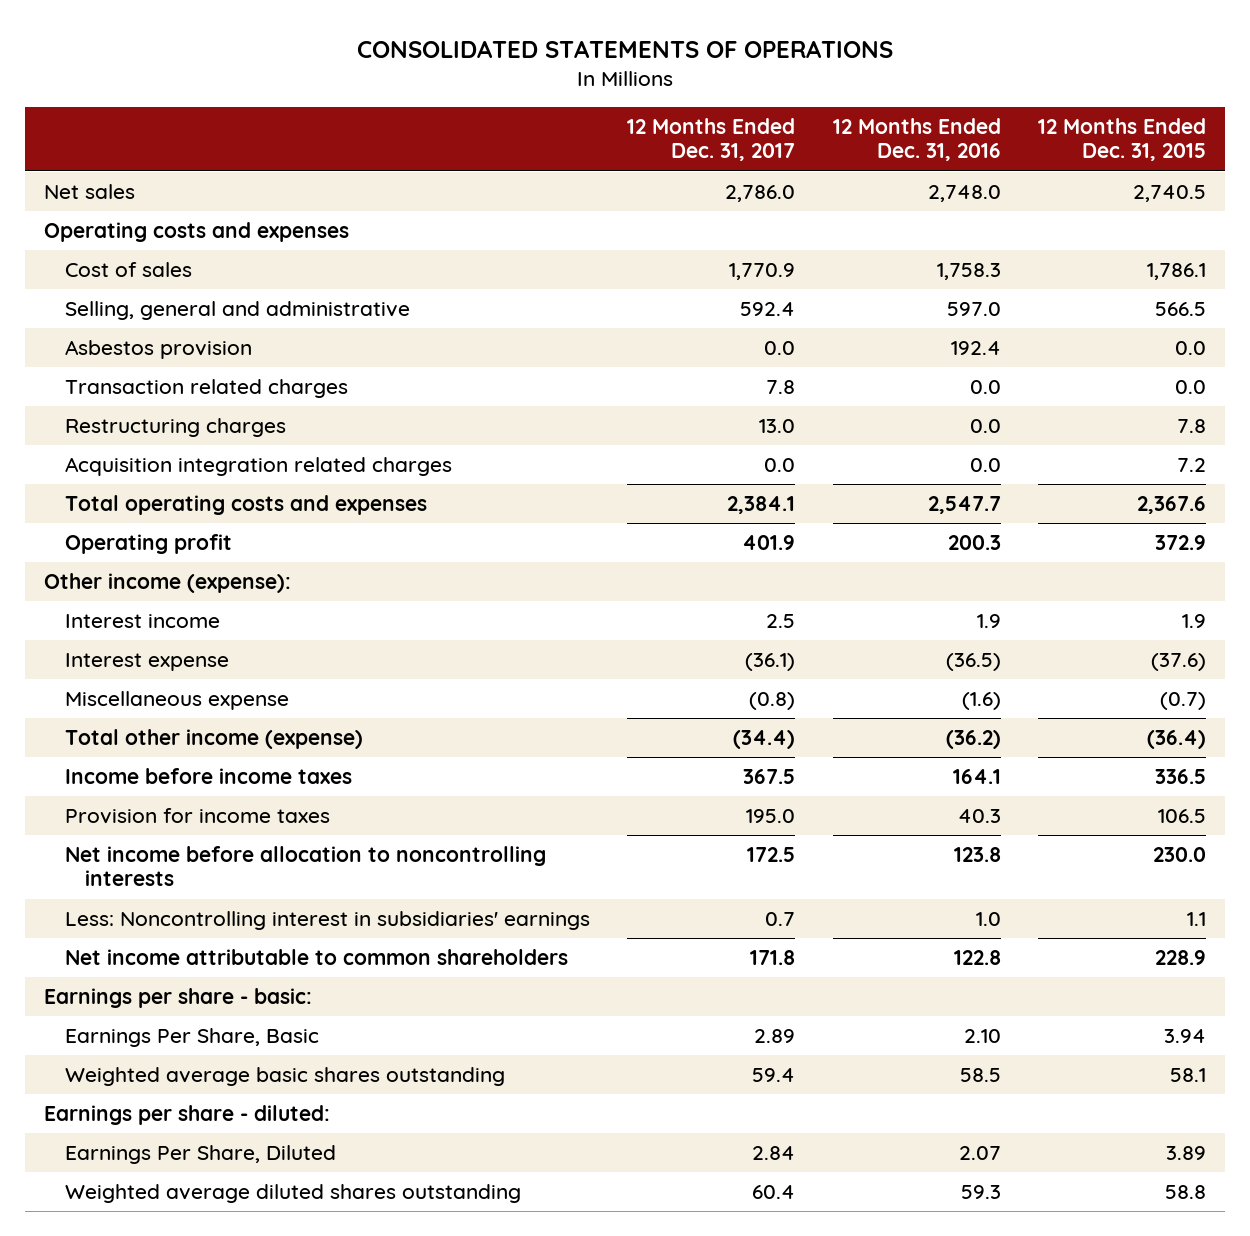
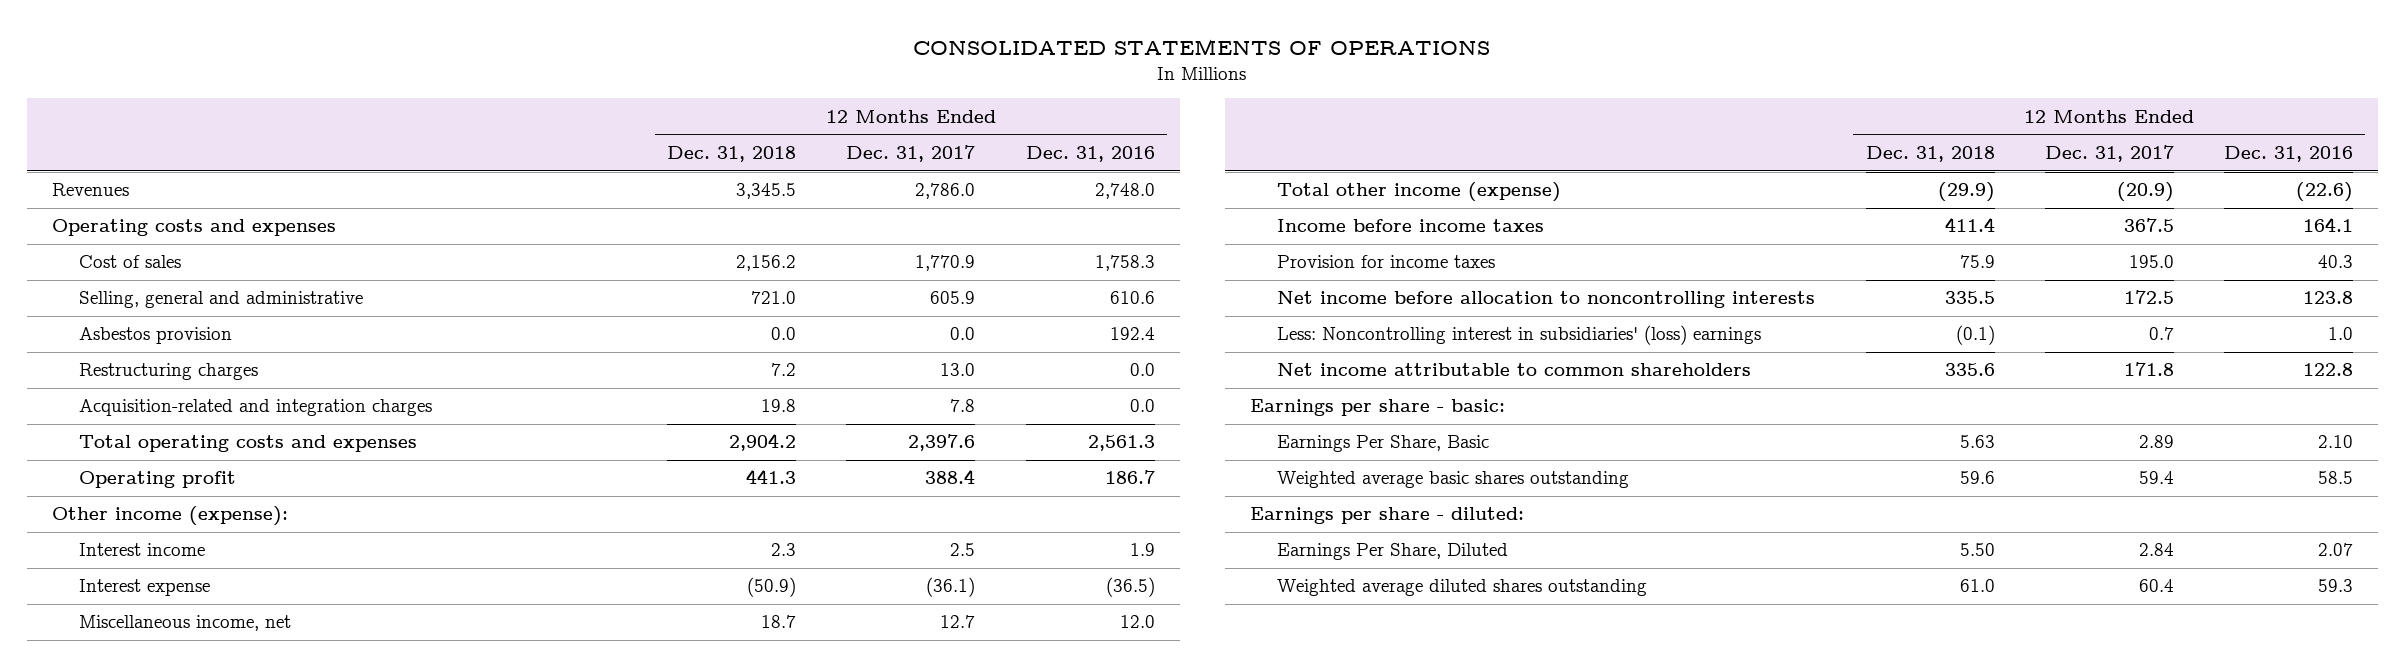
- | 12 Months Ended Dec. 31, 2017 | 12 Months Ended Dec. 31, 2016 | 12 Months Ended Dec. 31, 2015
+ | 12 Months Ended Dec. 31, 2018 | 12 Months Ended Dec. 31, 2017 | 12 Months Ended Dec. 31, 2016
- Net sales | 2,786.0 | 2,748.0 | 2,740.5
+ Revenues | 3,345.5 | 2,786.0 | 2,748.0
- Selling, general and administrative | 592.4 | 597.0 | 566.5
+ Selling, general and administrative | 721.0 | 605.9 | 610.6
- Transaction related charges | 7.8 | 0.0 | 0.0
- Acquisition integration related charges | 0.0 | 0.0 | 7.2
- Total operating costs and expenses | 2,384.1 | 2,547.7 | 2,367.6
- Operating profit | 401.9 | 200.3 | 372.9
+ Acquisition-related and integration charges | 19.8 | 7.8 | 0.0
+ Total operating costs and expenses | 2,904.2 | 2,397.6 | 2,561.3
+ Operating profit | 441.3 | 388.4 | 186.7
- Miscellaneous expense | (0.8) | (1.6) | (0.7)
- Total other income (expense) | (34.4) | (36.2) | (36.4)
+ Miscellaneous income, net | 18.7 | 12.7 | 12.0
+ Total other income (expense) | (29.9) | (20.9) | (22.6)
- Less: Noncontrolling interest in subsidiaries' earnings | 0.7 | 1.0 | 1.1
+ Less: Noncontrolling interest in subsidiaries' (loss) earnings | (0.1) | 0.7 | 1.0

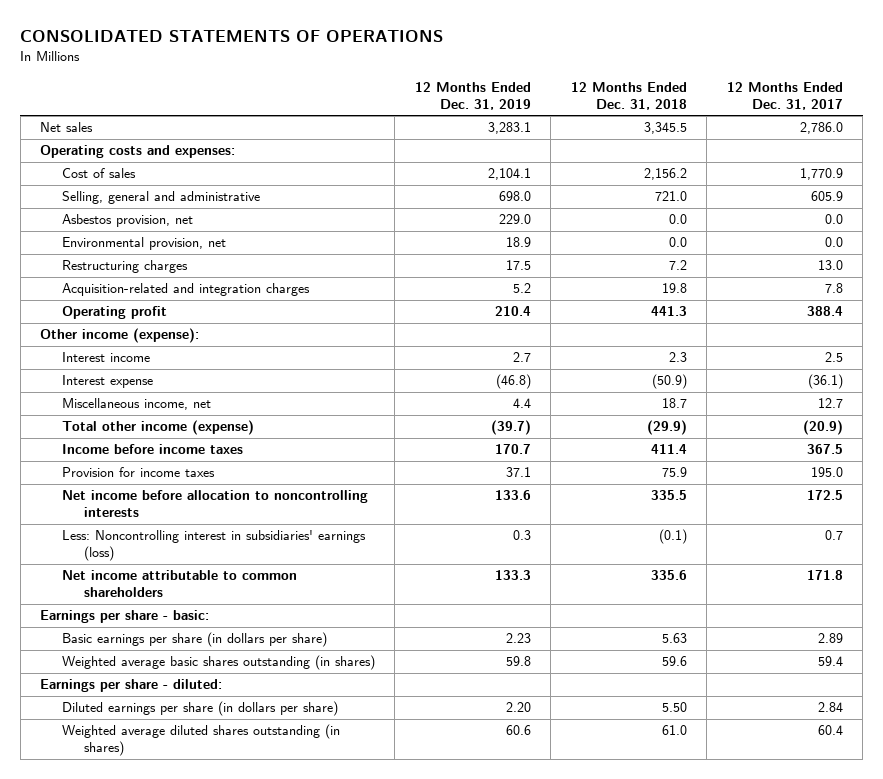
- | 12 Months Ended Dec. 31, 2018 | 12 Months Ended Dec. 31, 2017 | 12 Months Ended Dec. 31, 2016
+ | 12 Months Ended Dec. 31, 2019 | 12 Months Ended Dec. 31, 2018 | 12 Months Ended Dec. 31, 2017
- Revenues | 3,345.5 | 2,786.0 | 2,748.0
- Operating costs and expenses
+ Net sales | 3,283.1 | 3,345.5 | 2,786.0
+ Operating costs and expenses:
- Asbestos provision | 0.0 | 0.0 | 192.4
+ Asbestos provision, net | 229.0 | 0.0 | 0.0
+ Environmental provision, net | 18.9 | 0.0 | 0.0
- Total operating costs and expenses | 2,904.2 | 2,397.6 | 2,561.3
- Less: Noncontrolling interest in subsidiaries' (loss) earnings | (0.1) | 0.7 | 1.0
+ Less: Noncontrolling interest in subsidiaries' earnings (loss) | 0.3 | (0.1) | 0.7
- Earnings Per Share, Basic | 5.63 | 2.89 | 2.10
- Weighted average basic shares outstanding | 59.6 | 59.4 | 58.5
+ Basic earnings per share (in dollars per share) | 2.23 | 5.63 | 2.89
+ Weighted average basic shares outstanding (in shares) | 59.8 | 59.6 | 59.4
- Earnings Per Share, Diluted | 5.50 | 2.84 | 2.07
- Weighted average diluted shares outstanding | 61.0 | 60.4 | 59.3
+ Diluted earnings per share (in dollars per share) | 2.20 | 5.50 | 2.84
+ Weighted average diluted shares outstanding (in shares) | 60.6 | 61.0 | 60.4

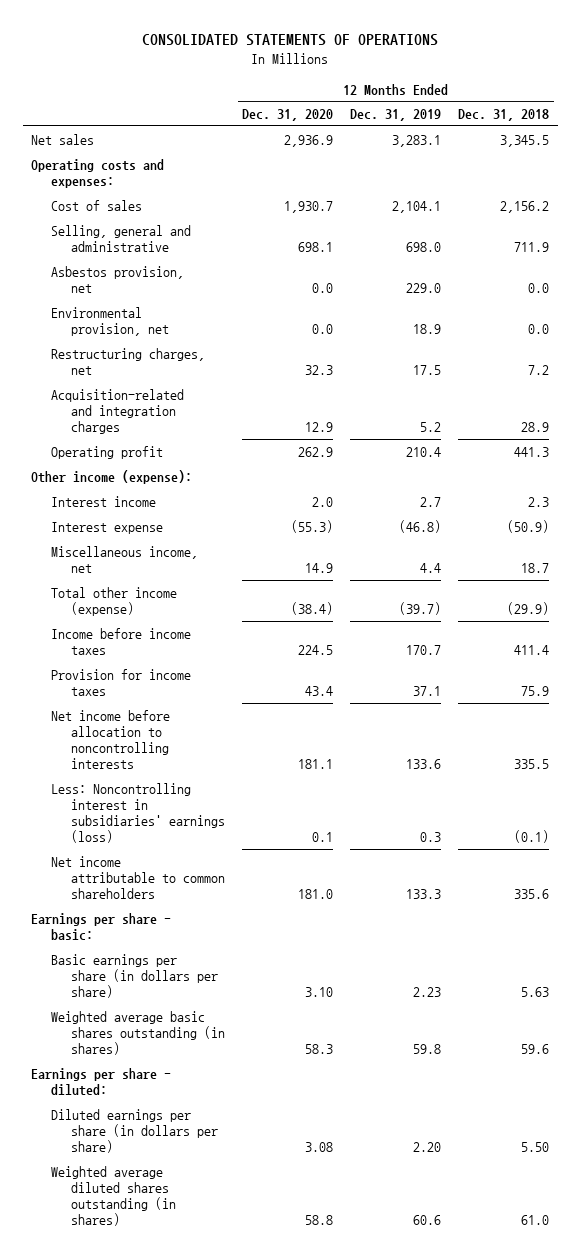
- | 12 Months Ended Dec. 31, 2019 | 12 Months Ended Dec. 31, 2018 | 12 Months Ended Dec. 31, 2017
+ | 12 Months Ended Dec. 31, 2020 | 12 Months Ended Dec. 31, 2019 | 12 Months Ended Dec. 31, 2018
- Selling, general and administrative | 698.0 | 721.0 | 605.9
+ Selling, general and administrative | 698.1 | 698.0 | 711.9
- Restructuring charges | 17.5 | 7.2 | 13.0
- Acquisition-related and integration charges | 5.2 | 19.8 | 7.8
+ Restructuring charges, net | 32.3 | 17.5 | 7.2
+ Acquisition-related and integration charges | 12.9 | 5.2 | 28.9

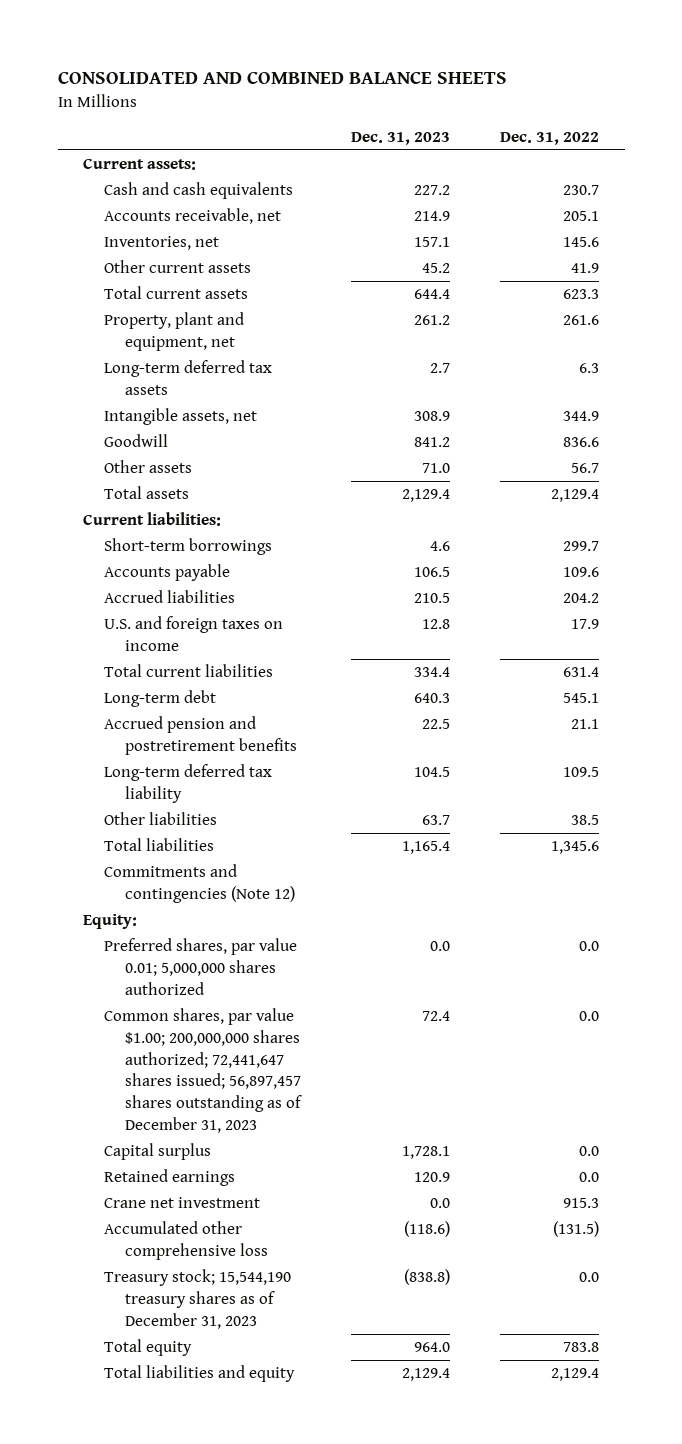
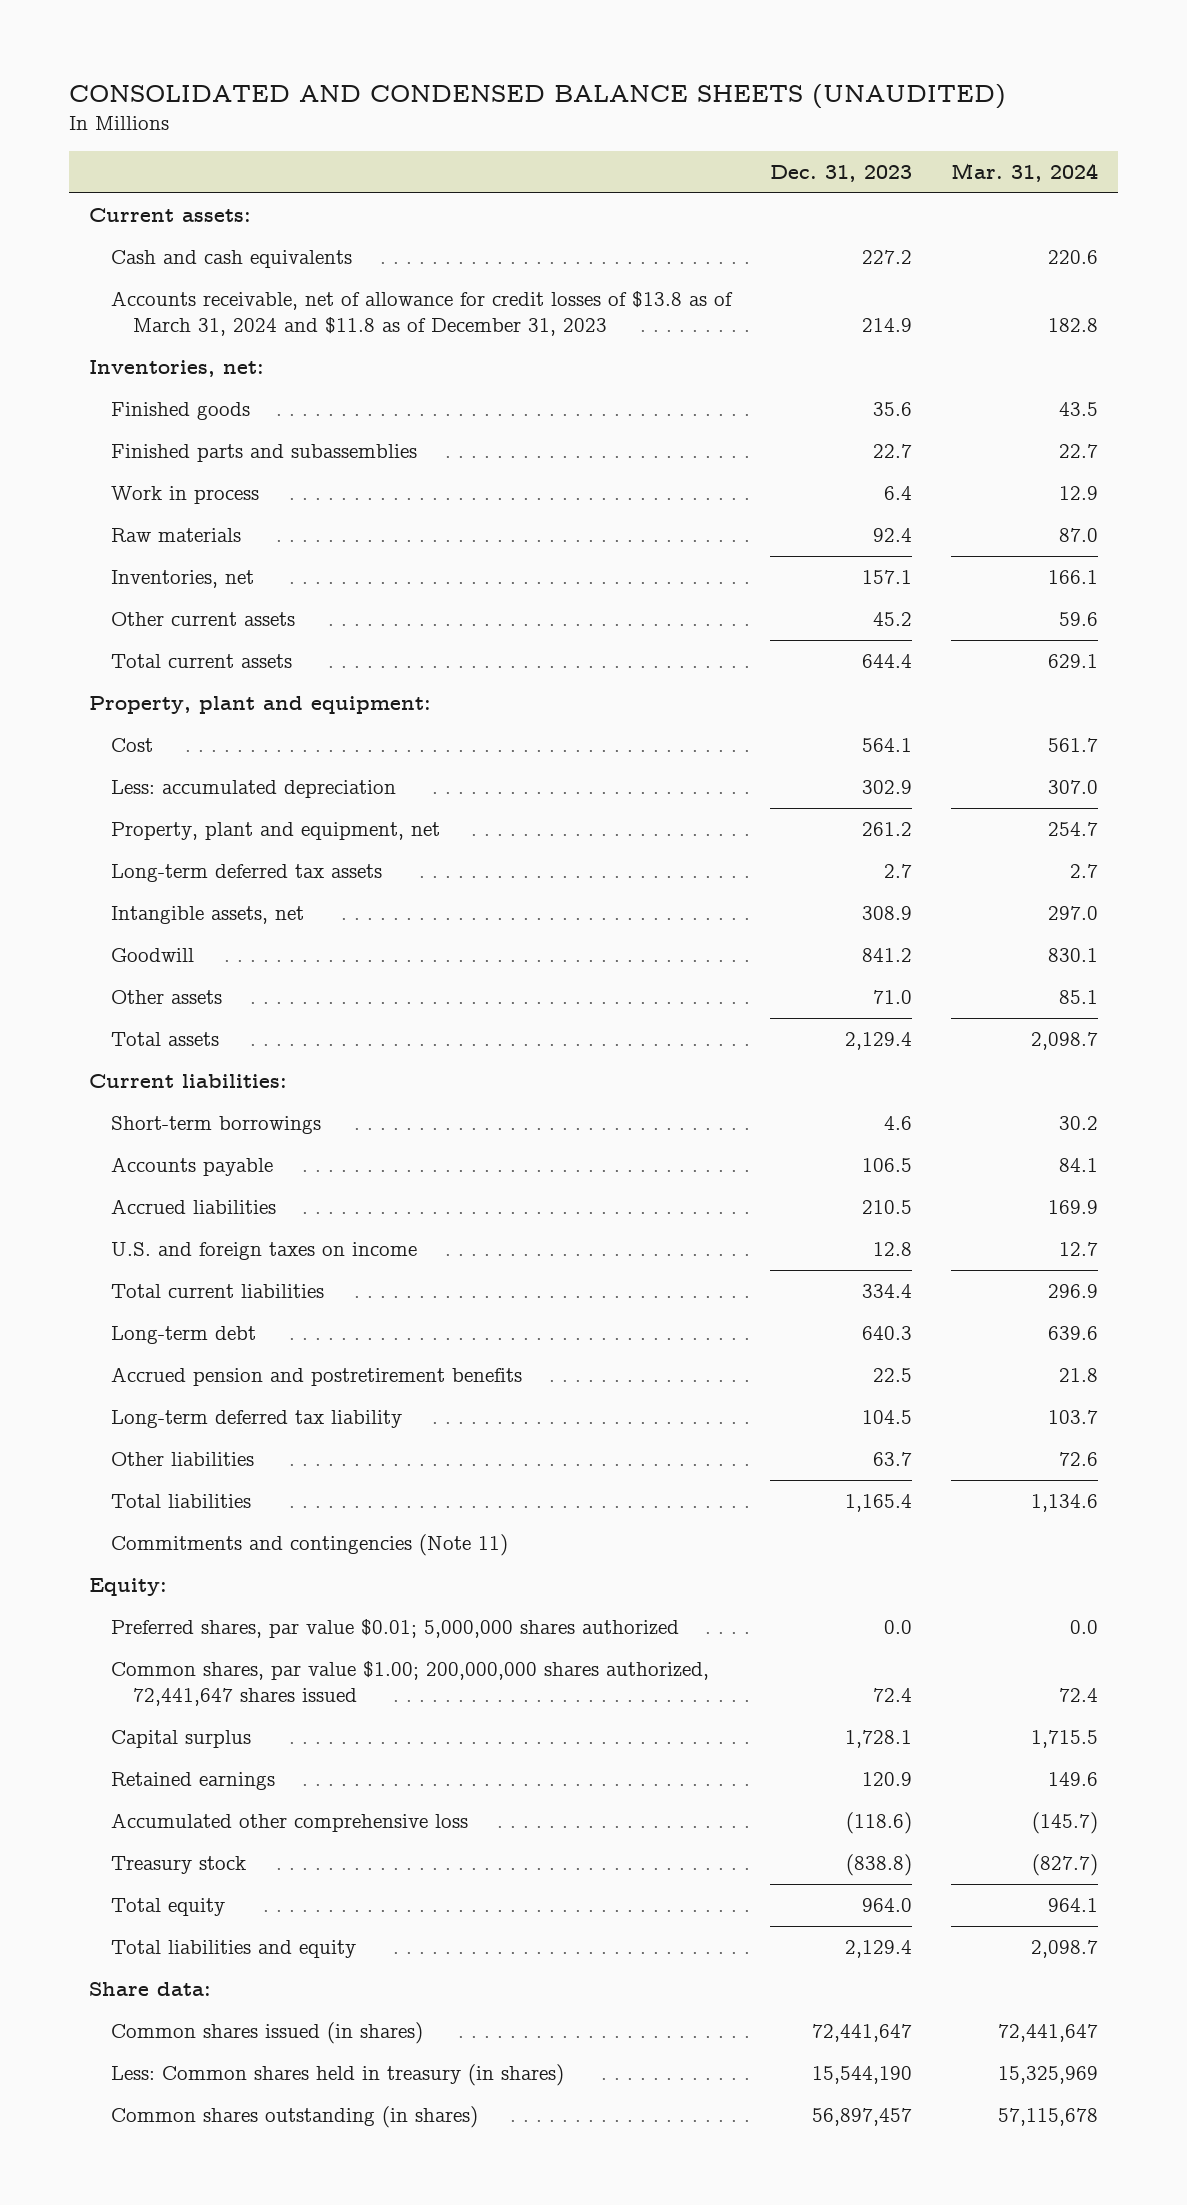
- CONSOLIDATED AND COMBINED BALANCE SHEETS
+ CONSOLIDATED AND CONDENSED BALANCE SHEETS (UNAUDITED)
- | Dec. 31, 2023 | Dec. 31, 2022
+ | Dec. 31, 2023 | Mar. 31, 2024
- Accounts receivable, net | 214.9 | 205.1
+ Accounts receivable, net of allowance for credit losses of $13.8 as of March 31, 2024 and $11.8 as of December 31, 2023 | 214.9 | 182.8
+ Inventories, net:
+ Finished goods | 35.6 | 43.5
+ Finished parts and subassemblies | 22.7 | 22.7
+ Work in process | 6.4 | 12.9
+ Raw materials | 92.4 | 87.0
+ Property, plant and equipment:
+ Cost | 564.1 | 561.7
+ Less: accumulated depreciation | 302.9 | 307.0
- Commitments and contingencies (Note 12)
+ Commitments and contingencies (Note 11)
- Preferred shares, par value 0.01; 5,000,000 shares authorized | 0.0 | 0.0
- Common shares, par value $1.00; 200,000,000 shares authorized; 72,441,647 shares issued; 56,897,457 shares outstanding as of December 31, 2023 | 72.4 | 0.0
+ Preferred shares, par value $0.01; 5,000,000 shares authorized | 0.0 | 0.0
+ Common shares, par value $1.00; 200,000,000 shares authorized, 72,441,647 shares issued | 72.4 | 72.4
- Crane net investment | 0.0 | 915.3
- Treasury stock; 15,544,190 treasury shares as of December 31, 2023 | (838.8) | 0.0
+ Treasury stock | (838.8) | (827.7)
+ Share data:
+ Common shares issued (in shares) | 72,441,647 | 72,441,647
+ Less: Common shares held in treasury (in shares) | 15,544,190 | 15,325,969
+ Common shares outstanding (in shares) | 56,897,457 | 57,115,678

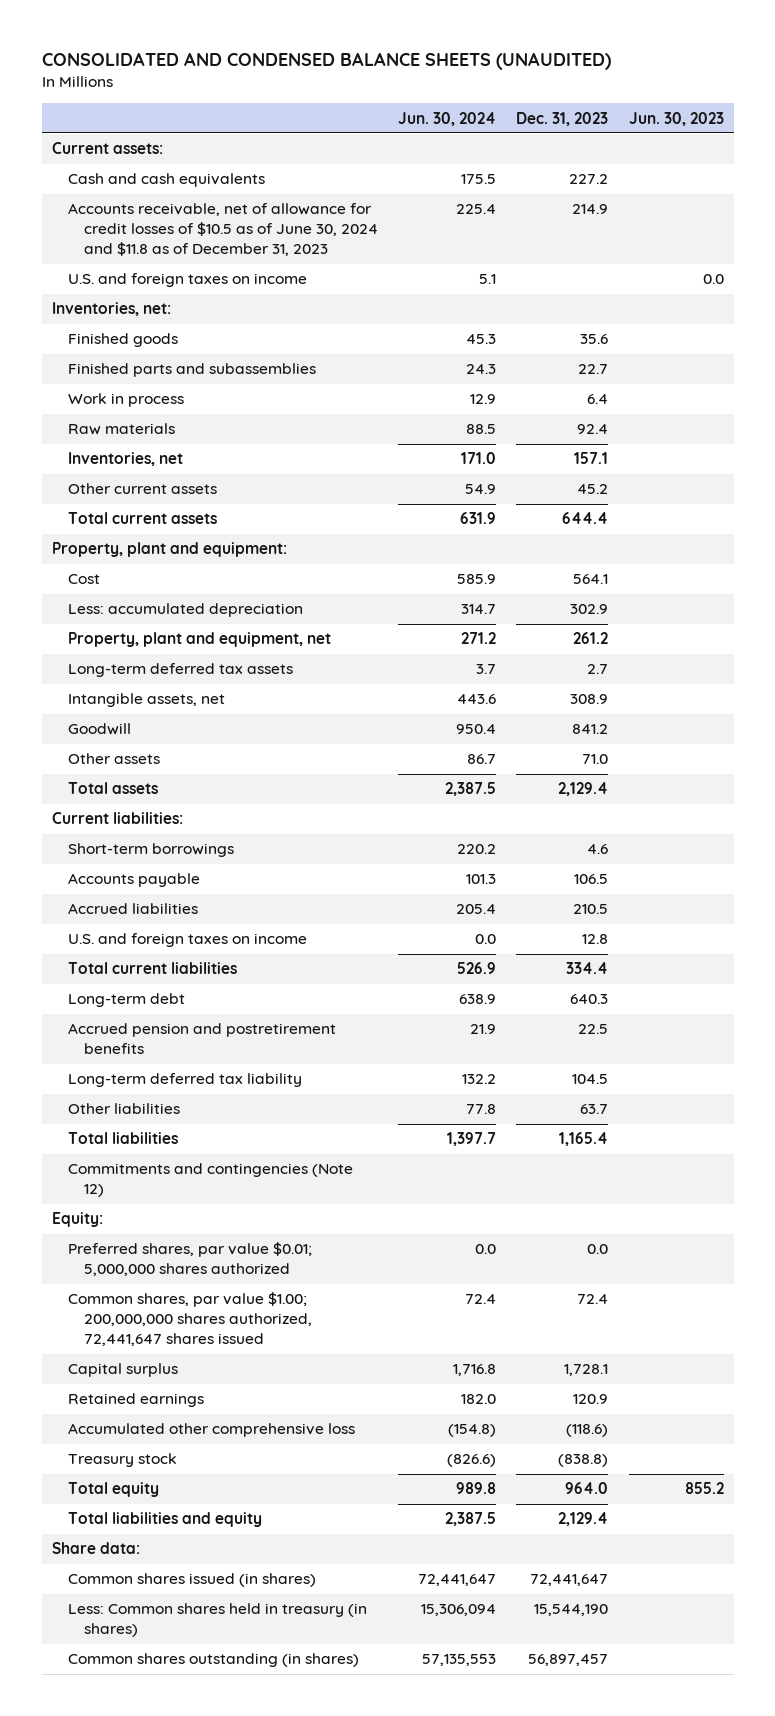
- | Dec. 31, 2023 | Mar. 31, 2024
+ | Jun. 30, 2024 | Dec. 31, 2023 | Jun. 30, 2023
- Accounts receivable, net of allowance for credit losses of $13.8 as of March 31, 2024 and $11.8 as of December 31, 2023 | 214.9 | 182.8
+ Accounts receivable, net of allowance for credit losses of $10.5 as of June 30, 2024 and $11.8 as of December 31, 2023 | 225.4 | 214.9 |
+ U.S. and foreign taxes on income | 5.1 | | 0.0
- Commitments and contingencies (Note 11)
+ Commitments and contingencies (Note 12)

